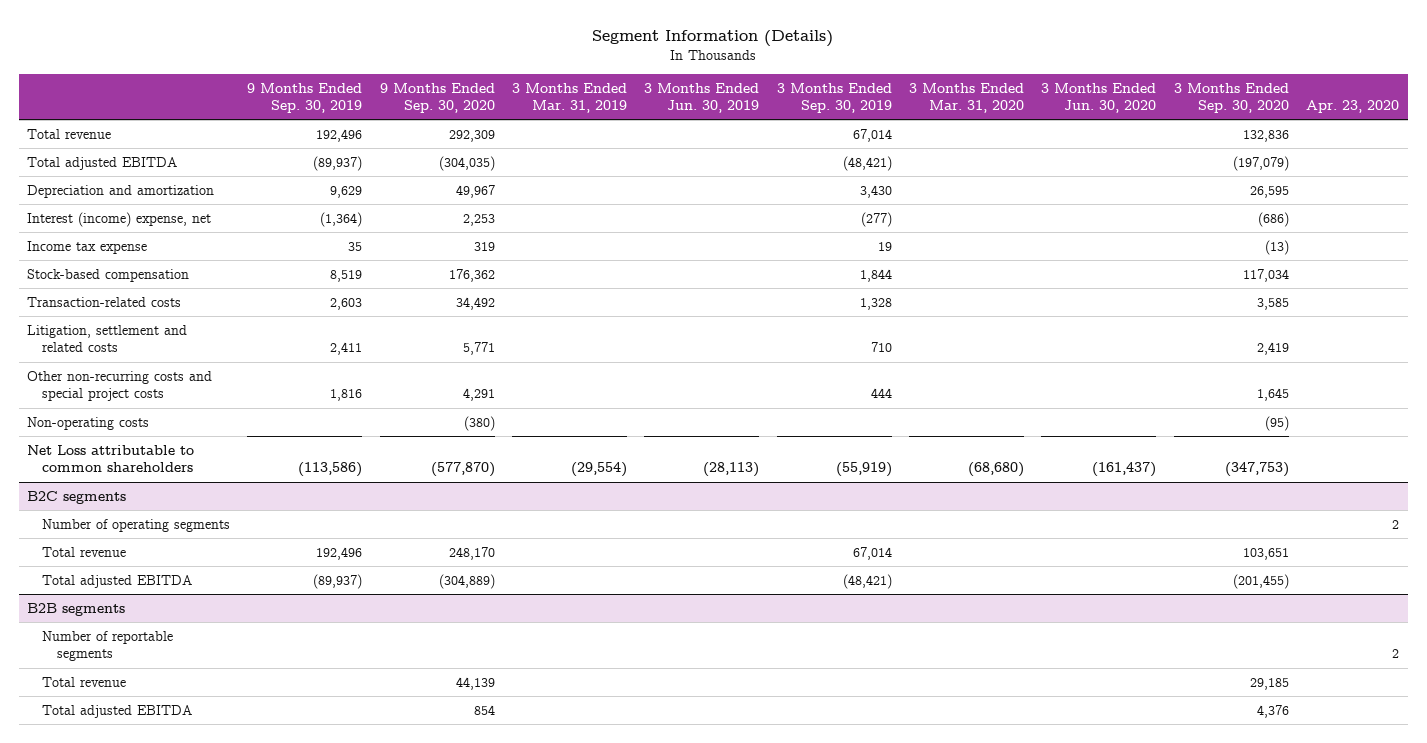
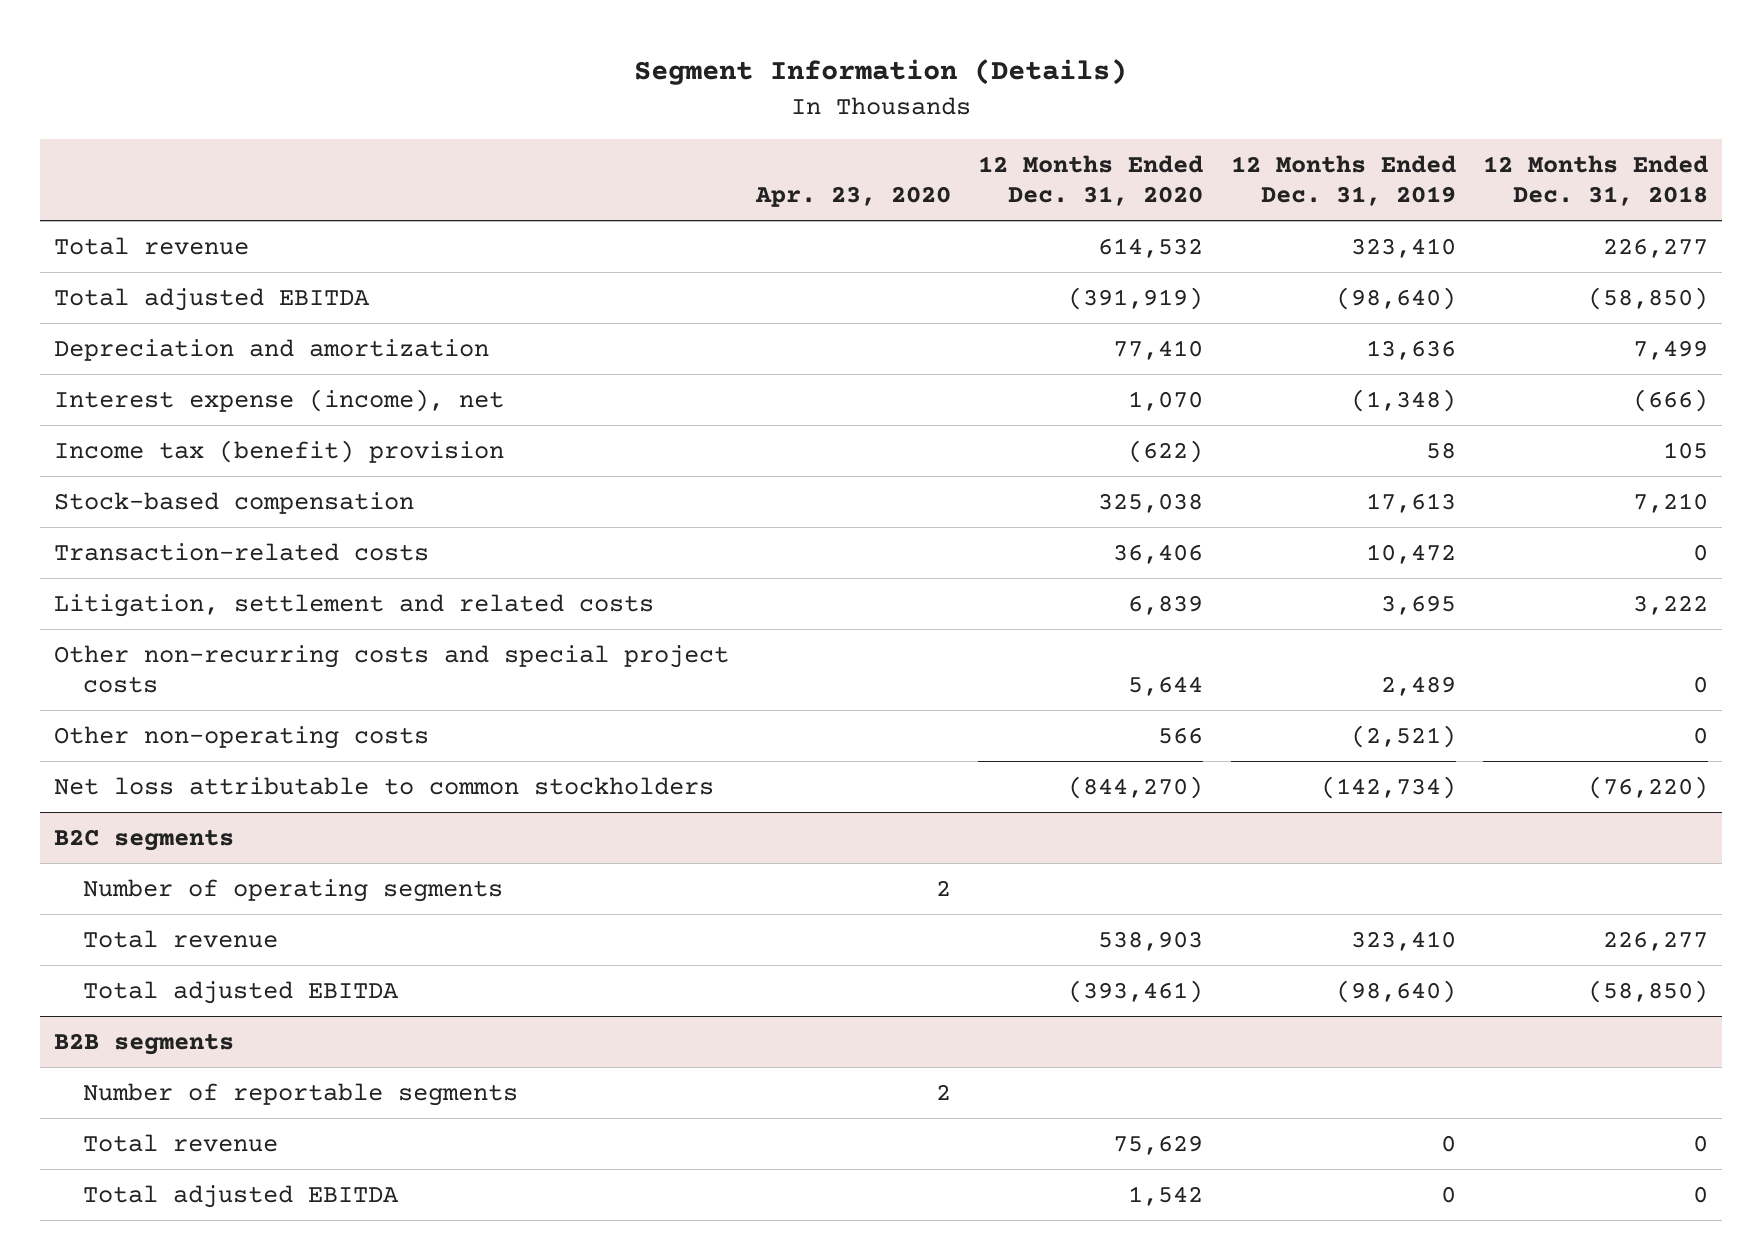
- | 9 Months Ended Sep. 30, 2019 | 9 Months Ended Sep. 30, 2020 | 3 Months Ended Mar. 31, 2019 | 3 Months Ended Jun. 30, 2019 | 3 Months Ended Sep. 30, 2019 | 3 Months Ended Mar. 31, 2020 | 3 Months Ended Jun. 30, 2020 | 3 Months Ended Sep. 30, 2020 | Apr. 23, 2020
+ | Apr. 23, 2020 | 12 Months Ended Dec. 31, 2020 | 12 Months Ended Dec. 31, 2019 | 12 Months Ended Dec. 31, 2018
- Interest (income) expense, net | (1,364) | 2,253 | | | (277) | | | (686) |
- Income tax expense | 35 | 319 | | | 19 | | | (13) |
+ Interest expense (income), net | | 1,070 | (1,348) | (666)
+ Income tax (benefit) provision | | (622) | 58 | 105
- Non-operating costs | | (380) | | | | | | (95) |
- Net Loss attributable to common shareholders | (113,586) | (577,870) | (29,554) | (28,113) | (55,919) | (68,680) | (161,437) | (347,753) |
+ Other non-operating costs | | 566 | (2,521) | 0
+ Net loss attributable to common stockholders | | (844,270) | (142,734) | (76,220)

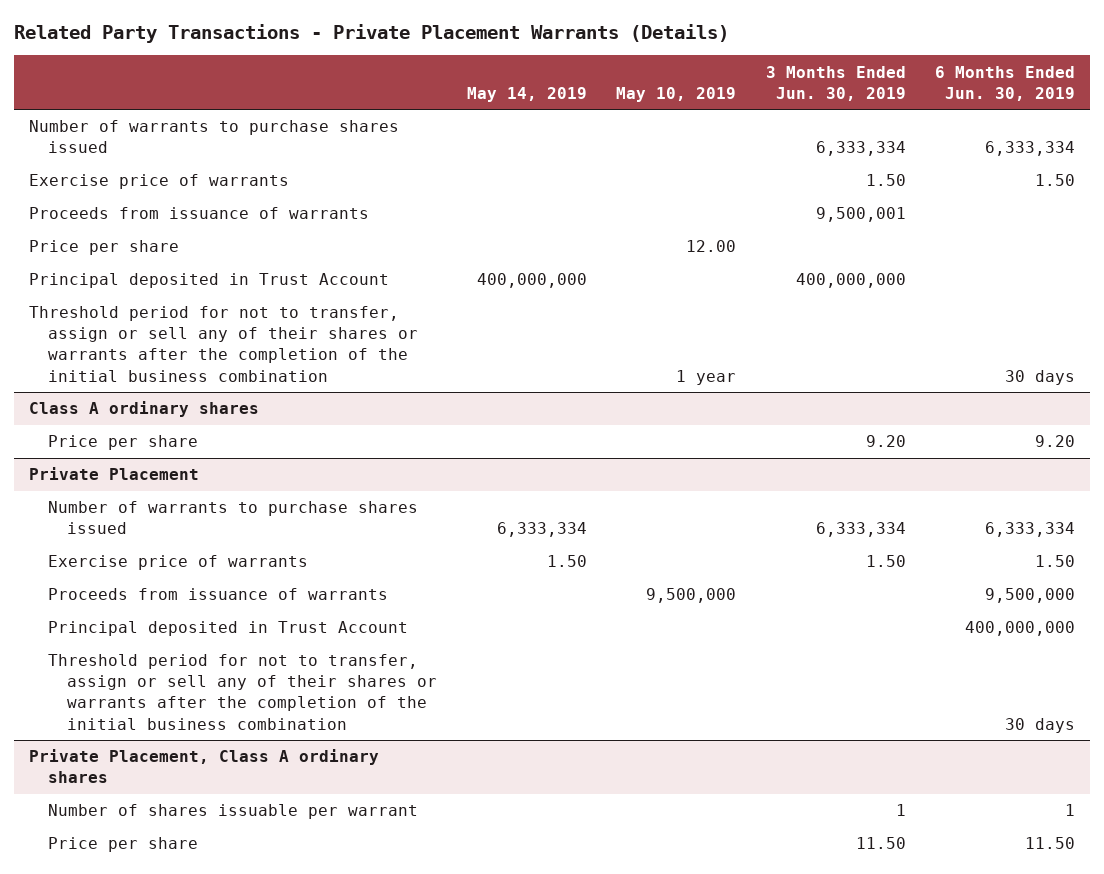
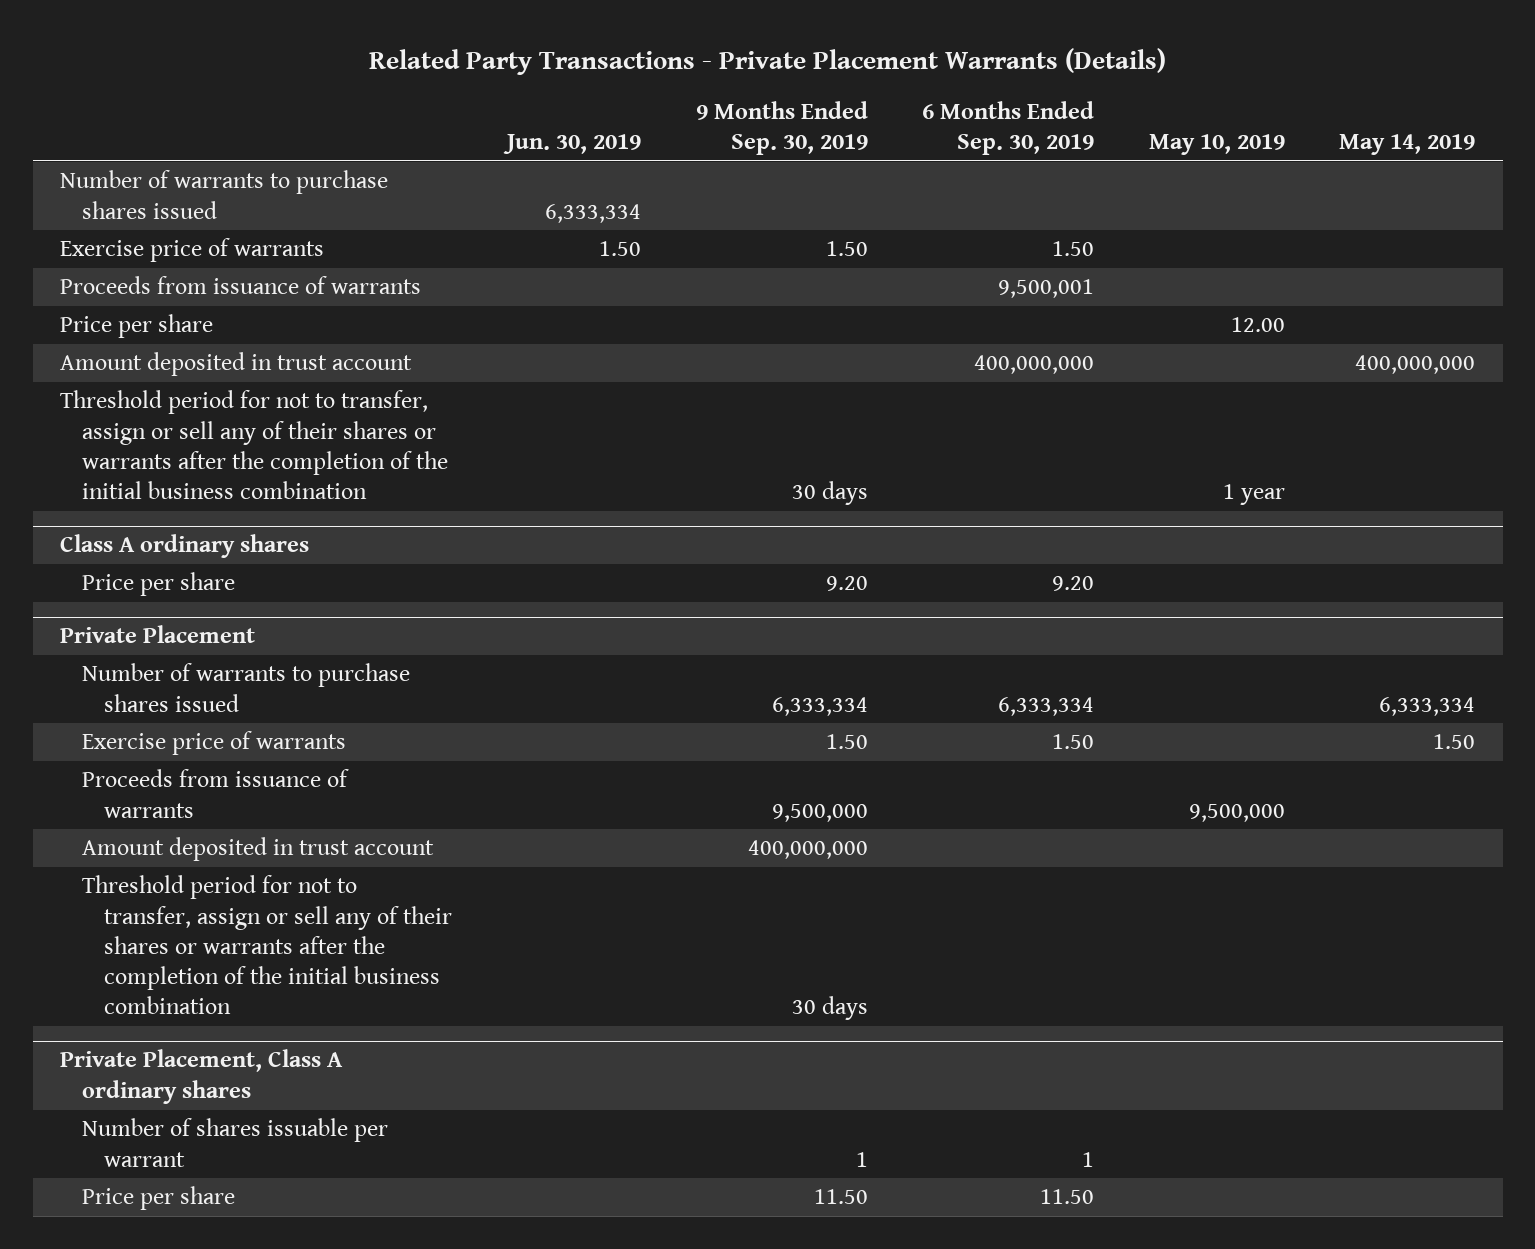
- | May 14, 2019 | May 10, 2019 | 3 Months Ended Jun. 30, 2019 | 6 Months Ended Jun. 30, 2019
+ | Jun. 30, 2019 | 9 Months Ended Sep. 30, 2019 | 6 Months Ended Sep. 30, 2019 | May 10, 2019 | May 14, 2019
- Principal deposited in Trust Account | 400,000,000 | | 400,000,000 |
+ Amount deposited in trust account | | | 400,000,000 | | 400,000,000
@ Private Placement
- Principal deposited in Trust Account | | | | 400,000,000
+ Amount deposited in trust account | | 400,000,000 | | |

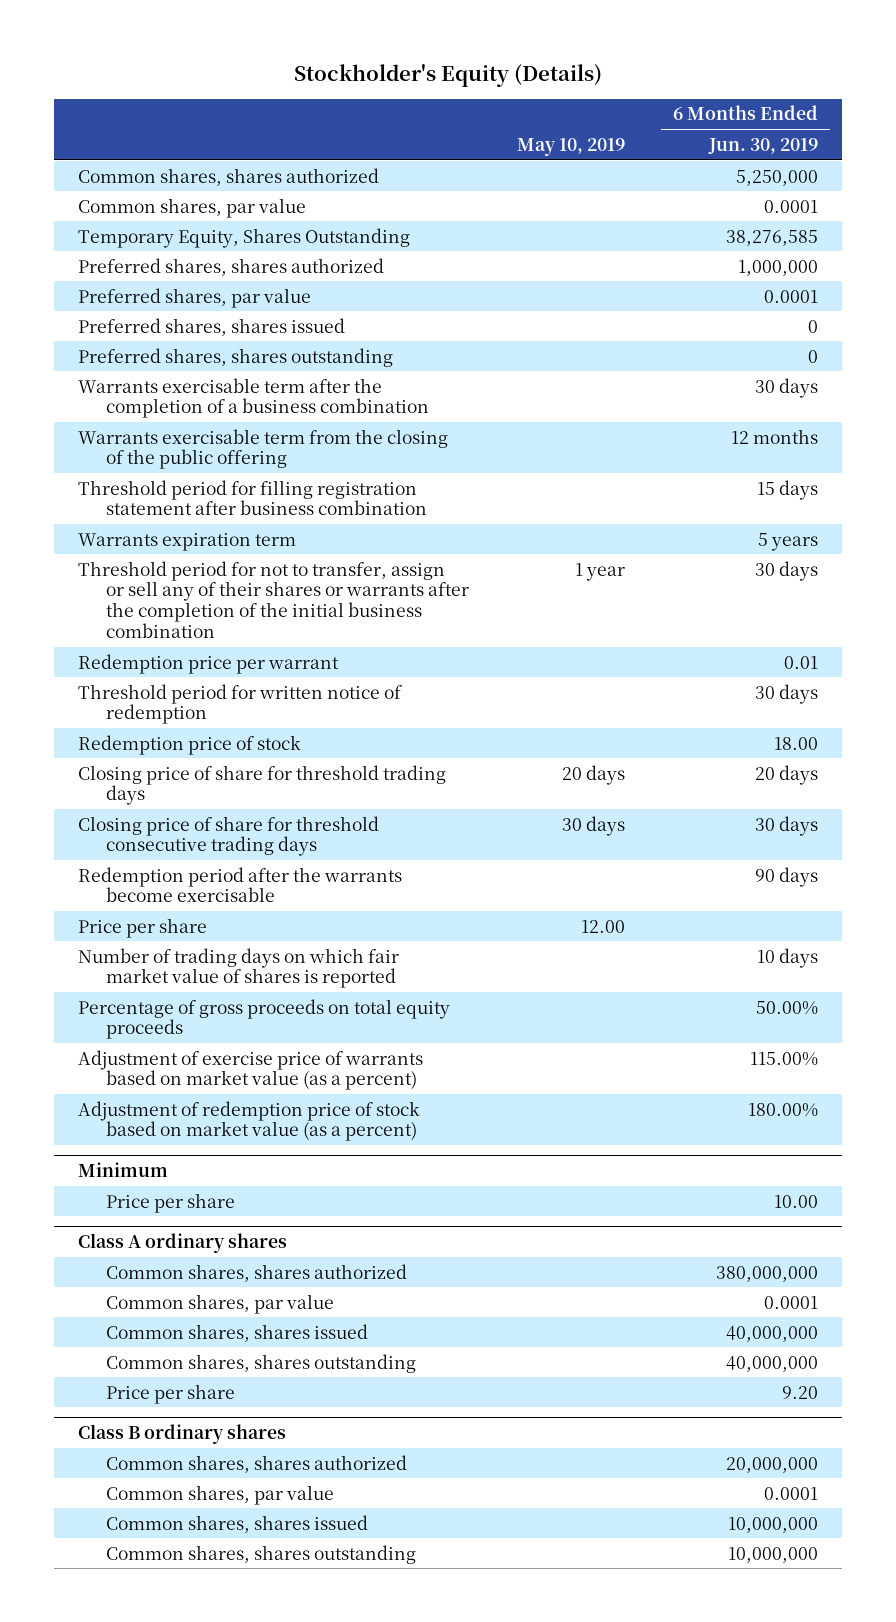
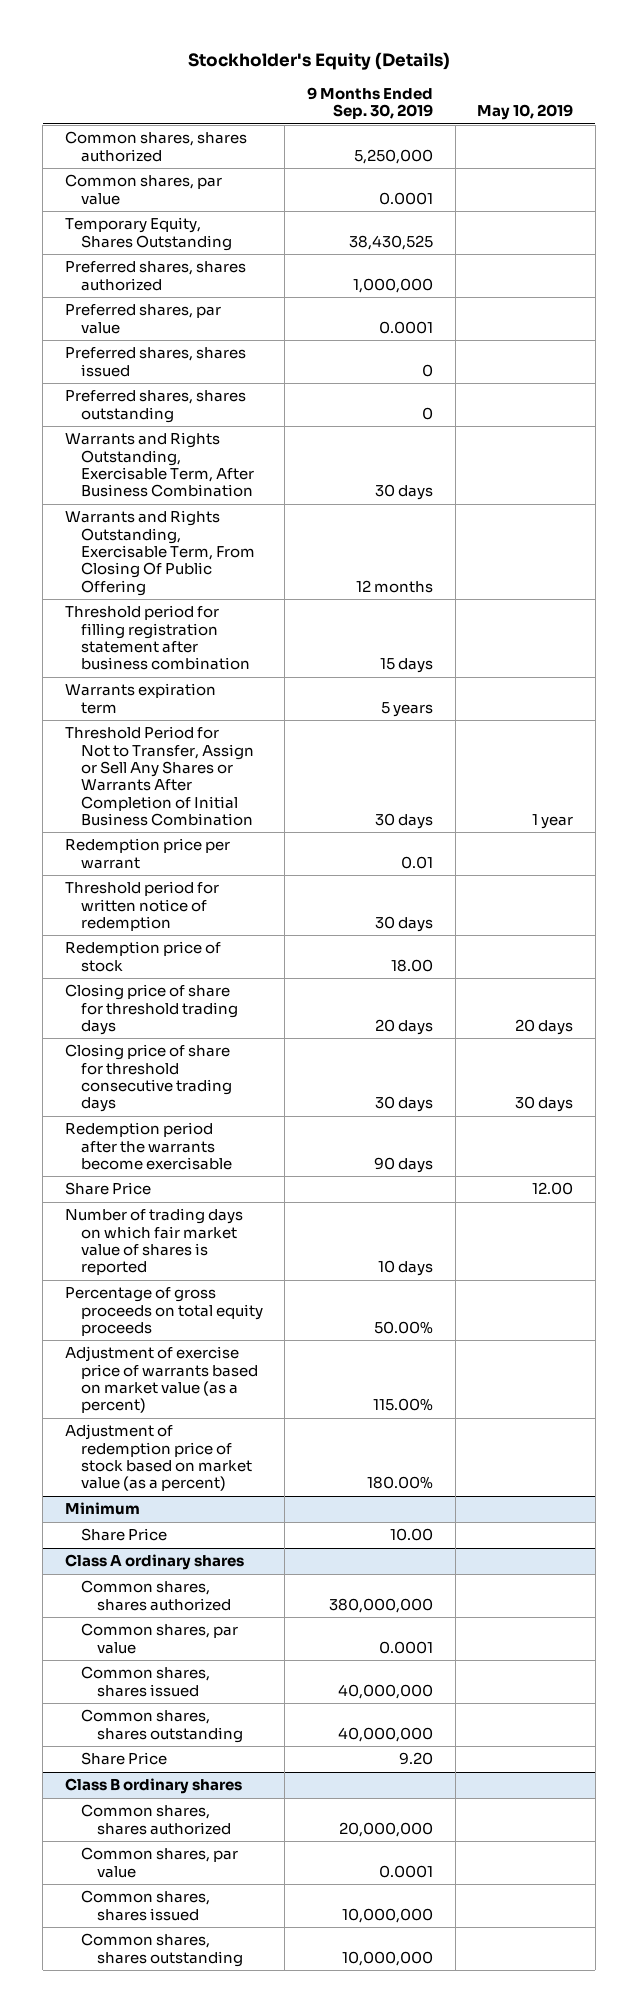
- | May 10, 2019 | 6 Months Ended Jun. 30, 2019
+ | 9 Months Ended Sep. 30, 2019 | May 10, 2019
- Warrants exercisable term after the completion of a business combination | | 30 days
- Warrants exercisable term from the closing of the public offering | | 12 months
+ Warrants and Rights Outstanding, Exercisable Term, After Business Combination | 30 days |
+ Warrants and Rights Outstanding, Exercisable Term, From Closing Of Public Offering | 12 months |
- Threshold period for not to transfer, assign or sell any of their shares or warrants after the completion of the initial business combination | 1 year | 30 days
+ Threshold Period for Not to Transfer, Assign or Sell Any Shares or Warrants After Completion of Initial Business Combination | 30 days | 1 year
- Price per share | 12.00 |
+ Share Price | | 12.00
@ Minimum
- Price per share | | 10.00
+ Share Price | 10.00 |
@ Class A ordinary shares
- Price per share | | 9.20
+ Share Price | 9.20 |

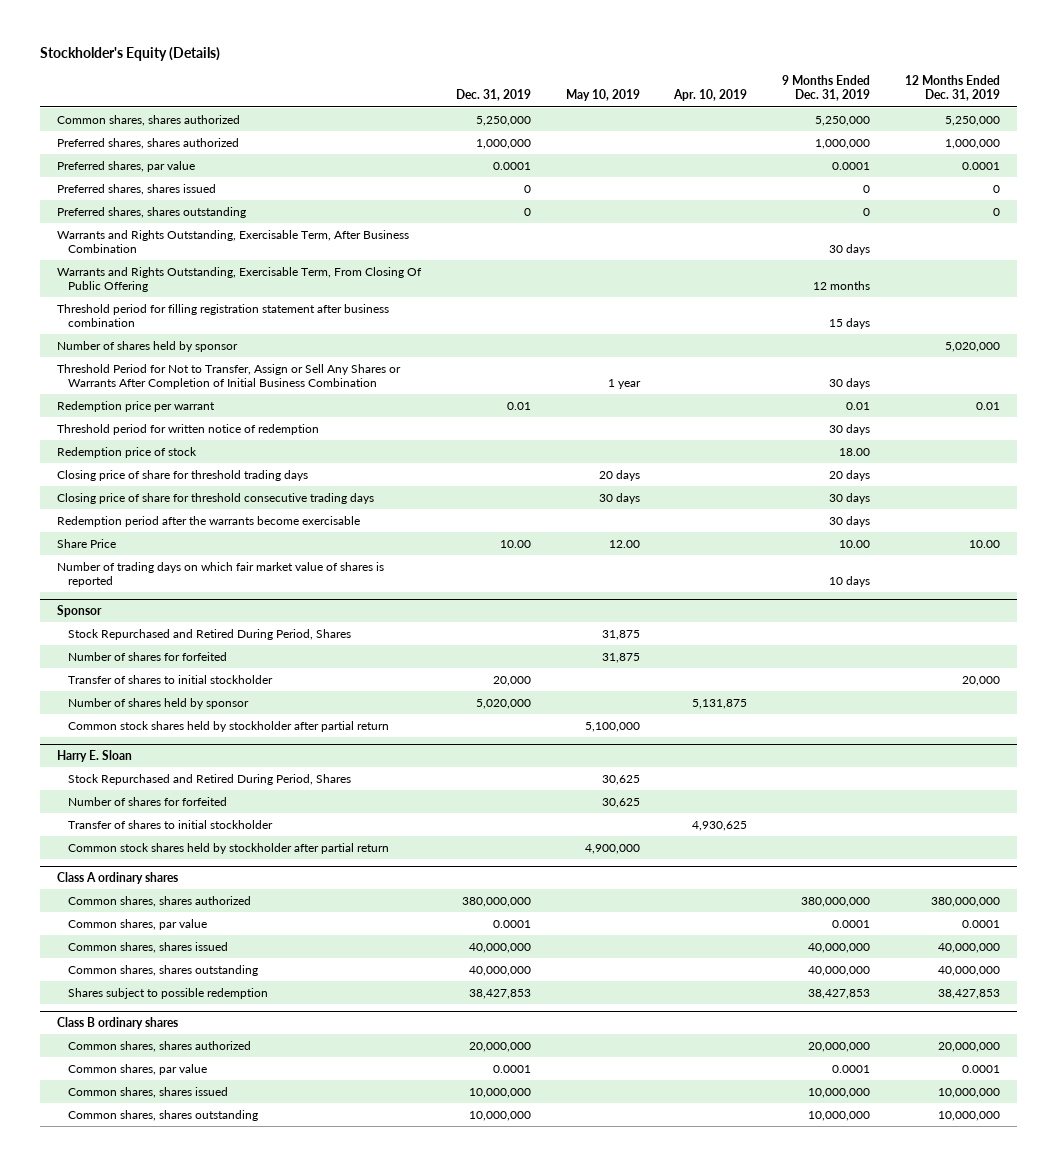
- | 9 Months Ended Sep. 30, 2019 | May 10, 2019
+ | Dec. 31, 2019 | May 10, 2019 | Apr. 10, 2019 | 9 Months Ended Dec. 31, 2019 | 12 Months Ended Dec. 31, 2019
- Common shares, par value | 0.0001 |
- Temporary Equity, Shares Outstanding | 38,430,525 |
- Warrants expiration term | 5 years |
+ Number of shares held by sponsor | | | | | 5,020,000
- Percentage of gross proceeds on total equity proceeds | 50.00% |
- Adjustment of exercise price of warrants based on market value (as a percent) | 115.00% |
- Adjustment of redemption price of stock based on market value (as a percent) | 180.00% |
- Minimum
- Share Price | 10.00 |
+ Sponsor
+ Stock Repurchased and Retired During Period, Shares | | 31,875 | | |
+ Number of shares for forfeited | | 31,875 | | |
+ Transfer of shares to initial stockholder | 20,000 | | | | 20,000
+ Number of shares held by sponsor | 5,020,000 | | 5,131,875 | |
+ Common stock shares held by stockholder after partial return | | 5,100,000 | | |
+ Harry E. Sloan
+ Stock Repurchased and Retired During Period, Shares | | 30,625 | | |
+ Number of shares for forfeited | | 30,625 | | |
+ Transfer of shares to initial stockholder | | | 4,930,625 | |
+ Common stock shares held by stockholder after partial return | | 4,900,000 | | |
@ Class A ordinary shares
- Share Price | 9.20 |
+ Shares subject to possible redemption | 38,427,853 | | | 38,427,853 | 38,427,853

